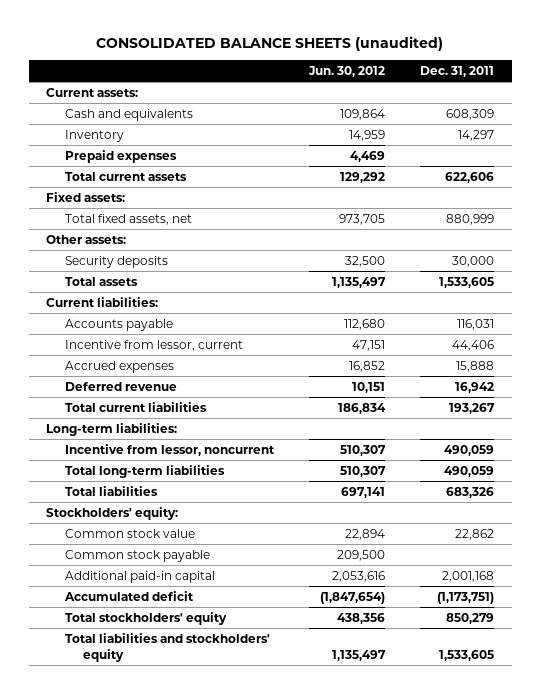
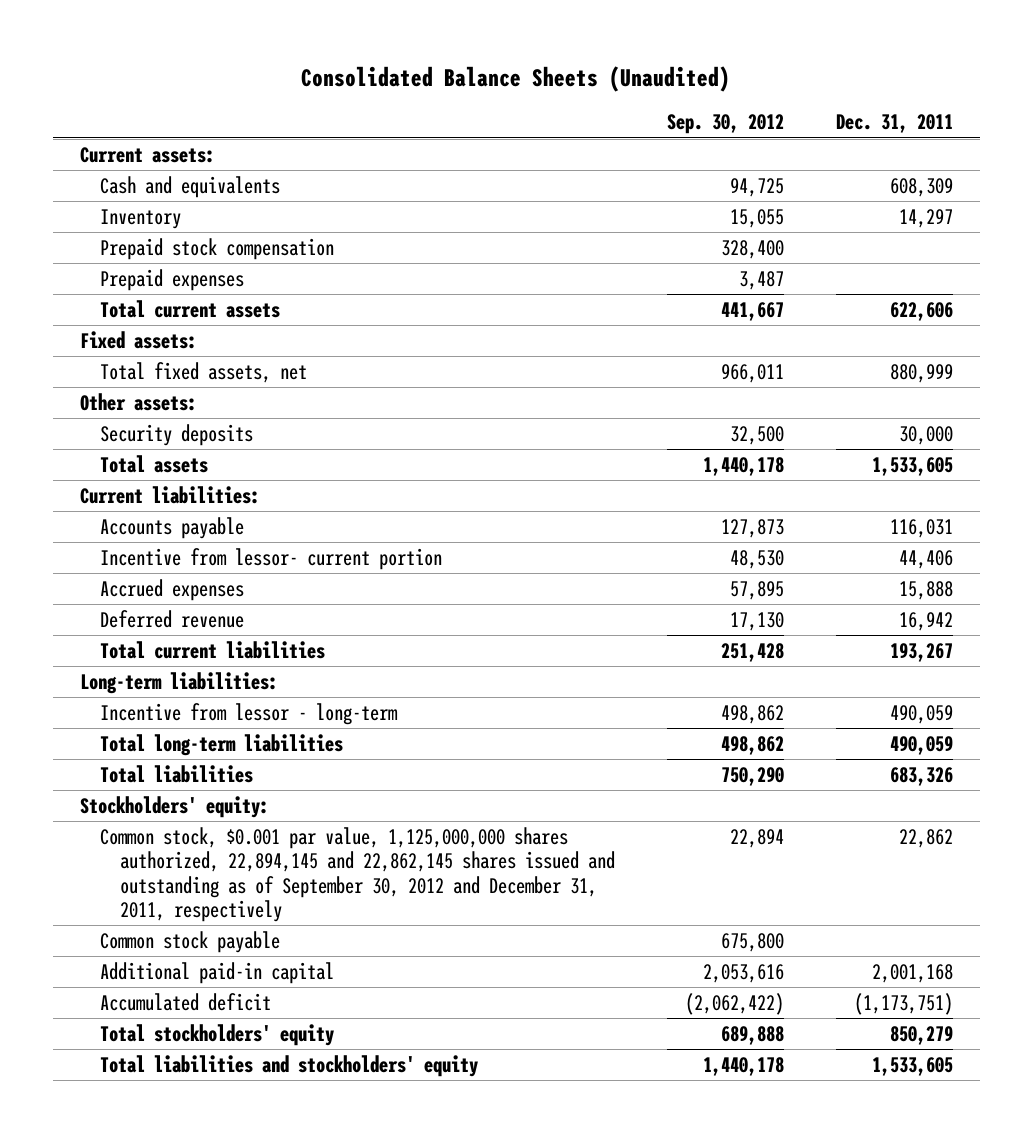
- CONSOLIDATED BALANCE SHEETS (unaudited)
+ Consolidated Balance Sheets (Unaudited)
- | Jun. 30, 2012 | Dec. 31, 2011
+ | Sep. 30, 2012 | Dec. 31, 2011
+ Prepaid stock compensation | 328,400 |
- Incentive from lessor, current | 47,151 | 44,406
+ Incentive from lessor- current portion | 48,530 | 44,406
- Incentive from lessor, noncurrent | 510,307 | 490,059
+ Incentive from lessor - long-term | 498,862 | 490,059
- Common stock value | 22,894 | 22,862
+ Common stock, $0.001 par value, 1,125,000,000 shares authorized, 22,894,145 and 22,862,145 shares issued and outstanding as of September 30, 2012 and December 31, 2011, respectively | 22,894 | 22,862

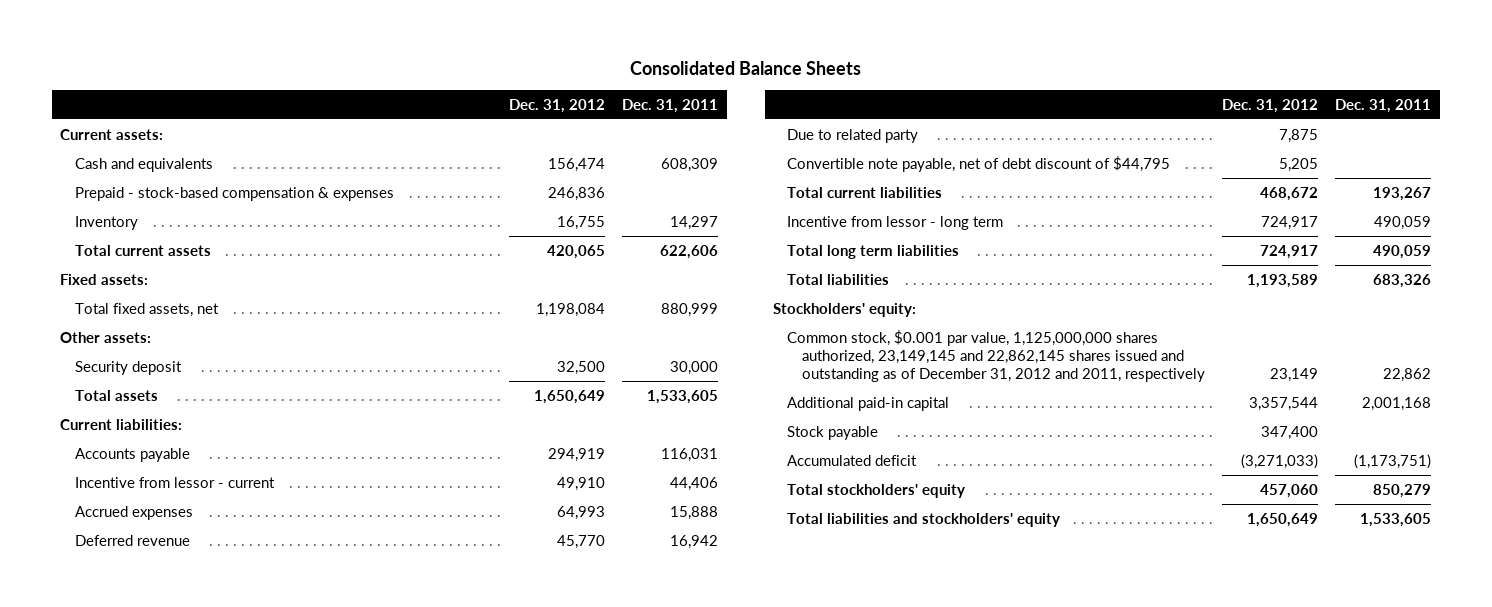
- Consolidated Balance Sheets (Unaudited)
+ Consolidated Balance Sheets
- | Sep. 30, 2012 | Dec. 31, 2011
+ | Dec. 31, 2012 | Dec. 31, 2011
+ Prepaid - stock-based compensation & expenses | 246,836 |
- Prepaid stock compensation | 328,400 |
- Prepaid expenses | 3,487 |
- Security deposits | 32,500 | 30,000
+ Security deposit | 32,500 | 30,000
- Incentive from lessor- current portion | 48,530 | 44,406
+ Incentive from lessor - current | 49,910 | 44,406
+ Due to related party | 7,875 |
+ Convertible note payable, net of debt discount of $44,795 | 5,205 |
- Long-term liabilities:
- Incentive from lessor - long-term | 498,862 | 490,059
- Total long-term liabilities | 498,862 | 490,059
+ Incentive from lessor - long term | 724,917 | 490,059
+ Total long term liabilities | 724,917 | 490,059
- Common stock, $0.001 par value, 1,125,000,000 shares authorized, 22,894,145 and 22,862,145 shares issued and outstanding as of September 30, 2012 and December 31, 2011, respectively | 22,894 | 22,862
- Common stock payable | 675,800 |
+ Common stock, $0.001 par value, 1,125,000,000 shares authorized, 23,149,145 and 22,862,145 shares issued and outstanding as of December 31, 2012 and 2011, respectively | 23,149 | 22,862
+ Stock payable | 347,400 |

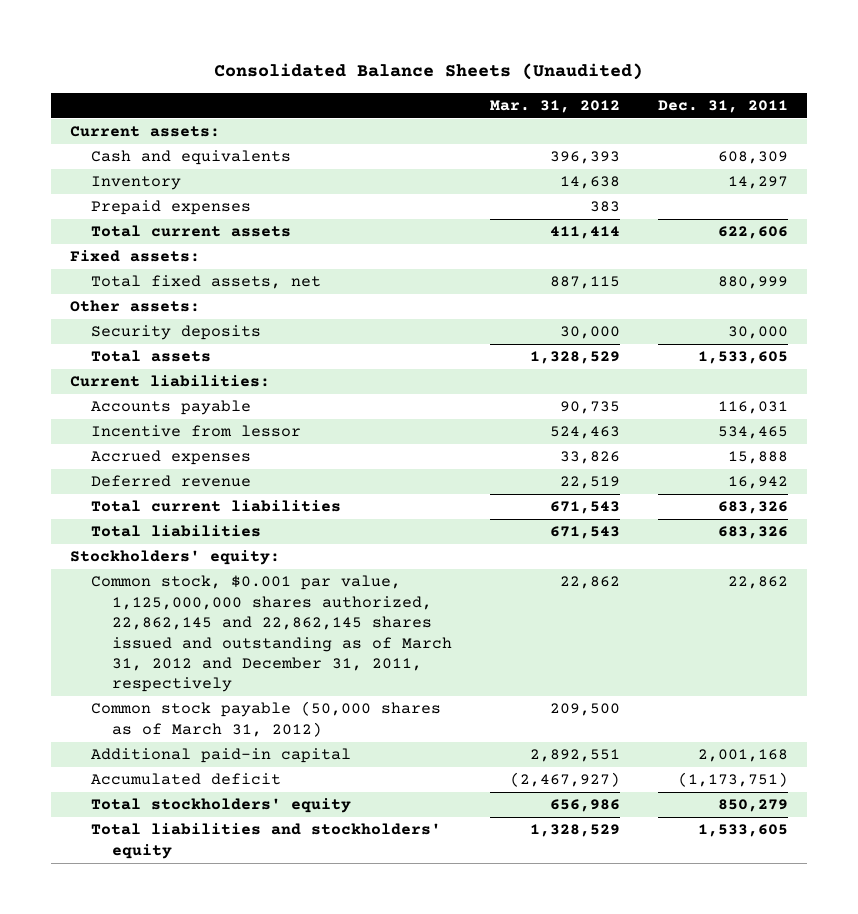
- Consolidated Balance Sheets
+ Consolidated Balance Sheets (Unaudited)
- | Dec. 31, 2012 | Dec. 31, 2011
+ | Mar. 31, 2012 | Dec. 31, 2011
- Prepaid - stock-based compensation & expenses | 246,836 |
+ Prepaid expenses | 383 |
- Security deposit | 32,500 | 30,000
+ Security deposits | 30,000 | 30,000
- Incentive from lessor - current | 49,910 | 44,406
+ Incentive from lessor | 524,463 | 534,465
- Due to related party | 7,875 |
- Convertible note payable, net of debt discount of $44,795 | 5,205 |
- Total current liabilities | 468,672 | 193,267
- Incentive from lessor - long term | 724,917 | 490,059
- Total long term liabilities | 724,917 | 490,059
+ Total current liabilities | 671,543 | 683,326
- Common stock, $0.001 par value, 1,125,000,000 shares authorized, 23,149,145 and 22,862,145 shares issued and outstanding as of December 31, 2012 and 2011, respectively | 23,149 | 22,862
+ Common stock, $0.001 par value, 1,125,000,000 shares authorized, 22,862,145 and 22,862,145 shares issued and outstanding as of March 31, 2012 and December 31, 2011, respectively | 22,862 | 22,862
+ Common stock payable (50,000 shares as of March 31, 2012) | 209,500 |
- Stock payable | 347,400 |

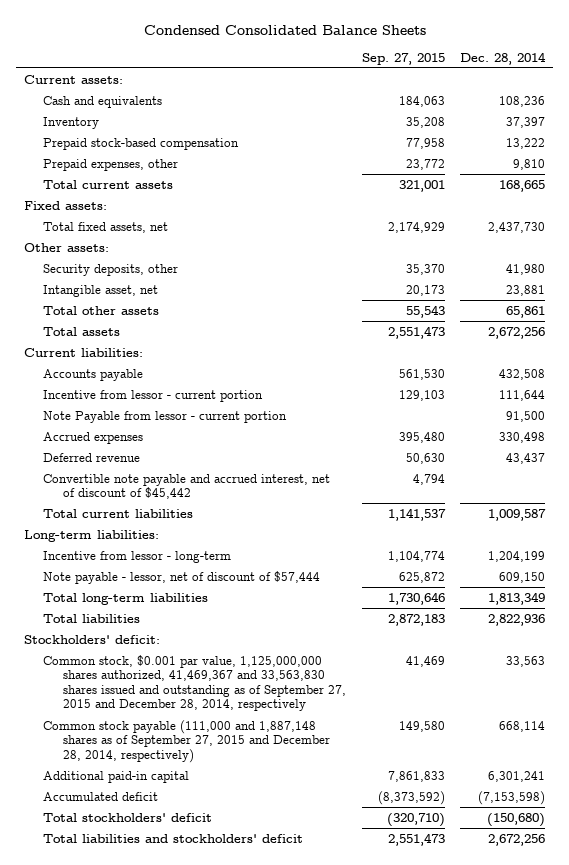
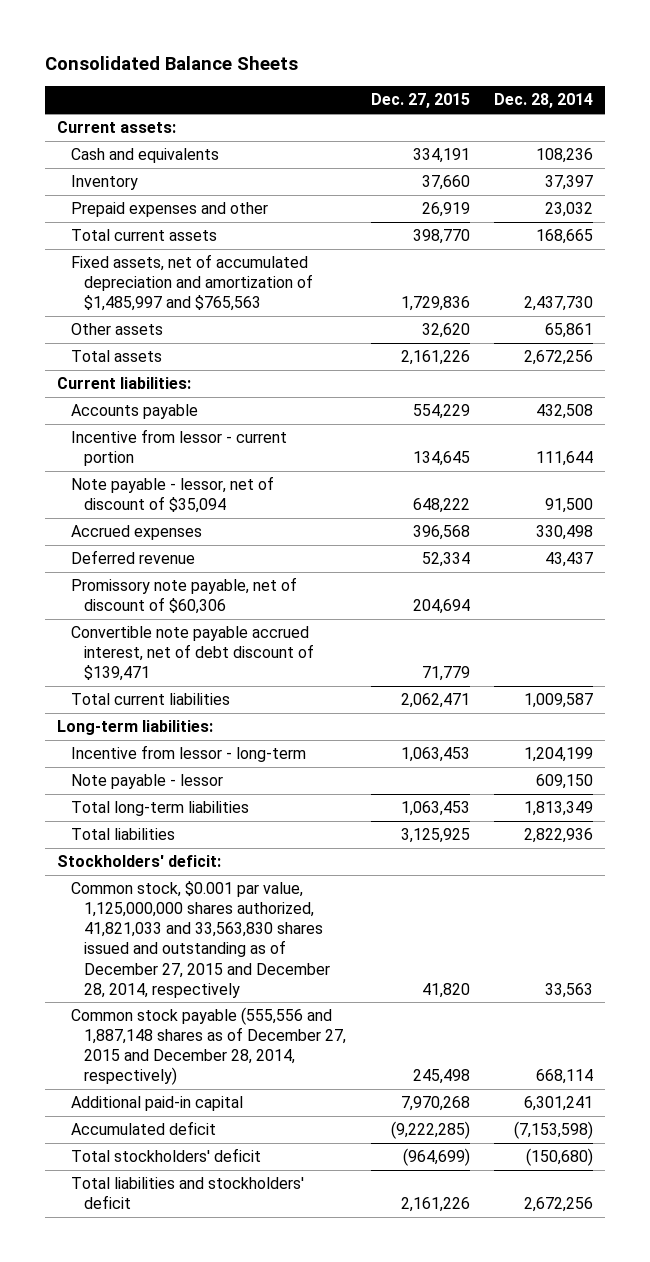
- Condensed Consolidated Balance Sheets
+ Consolidated Balance Sheets
- | Sep. 27, 2015 | Dec. 28, 2014
+ | Dec. 27, 2015 | Dec. 28, 2014
- Prepaid stock-based compensation | 77,958 | 13,222
- Prepaid expenses, other | 23,772 | 9,810
+ Prepaid expenses and other | 26,919 | 23,032
- Fixed assets:
- Total fixed assets, net | 2,174,929 | 2,437,730
- Other assets:
- Security deposits, other | 35,370 | 41,980
- Intangible asset, net | 20,173 | 23,881
- Total other assets | 55,543 | 65,861
+ Fixed assets, net of accumulated depreciation and amortization of $1,485,997 and $765,563 | 1,729,836 | 2,437,730
+ Other assets | 32,620 | 65,861
- Note Payable from lessor - current portion | | 91,500
+ Note payable - lessor, net of discount of $35,094 | 648,222 | 91,500
- Convertible note payable and accrued interest, net of discount of $45,442 | 4,794 |
+ Promissory note payable, net of discount of $60,306 | 204,694 |
+ Convertible note payable accrued interest, net of debt discount of $139,471 | 71,779 |
- Note payable - lessor, net of discount of $57,444 | 625,872 | 609,150
+ Note payable - lessor | | 609,150
- Common stock, $0.001 par value, 1,125,000,000 shares authorized, 41,469,367 and 33,563,830 shares issued and outstanding as of September 27, 2015 and December 28, 2014, respectively | 41,469 | 33,563
- Common stock payable (111,000 and 1,887,148 shares as of September 27, 2015 and December 28, 2014, respectively) | 149,580 | 668,114
+ Common stock, $0.001 par value, 1,125,000,000 shares authorized, 41,821,033 and 33,563,830 shares issued and outstanding as of December 27, 2015 and December 28, 2014, respectively | 41,820 | 33,563
+ Common stock payable (555,556 and 1,887,148 shares as of December 27, 2015 and December 28, 2014, respectively) | 245,498 | 668,114

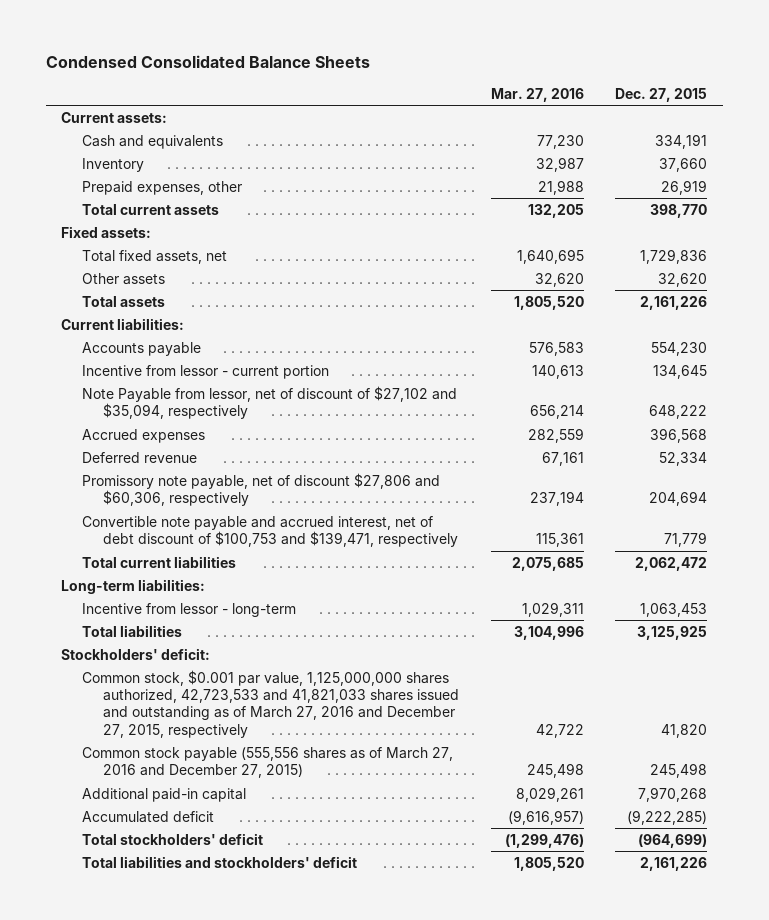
- Consolidated Balance Sheets
+ Condensed Consolidated Balance Sheets
- | Dec. 27, 2015 | Dec. 28, 2014
+ | Mar. 27, 2016 | Dec. 27, 2015
- Prepaid expenses and other | 26,919 | 23,032
+ Prepaid expenses, other | 21,988 | 26,919
- Fixed assets, net of accumulated depreciation and amortization of $1,485,997 and $765,563 | 1,729,836 | 2,437,730
+ Fixed assets:
+ Total fixed assets, net | 1,640,695 | 1,729,836
- Accounts payable | 554,229 | 432,508
+ Accounts payable | 576,583 | 554,230
- Note payable - lessor, net of discount of $35,094 | 648,222 | 91,500
+ Note Payable from lessor, net of discount of $27,102 and $35,094, respectively | 656,214 | 648,222
- Promissory note payable, net of discount of $60,306 | 204,694 |
- Convertible note payable accrued interest, net of debt discount of $139,471 | 71,779 |
- Total current liabilities | 2,062,471 | 1,009,587
+ Promissory note payable, net of discount $27,806 and $60,306, respectively | 237,194 | 204,694
+ Convertible note payable and accrued interest, net of debt discount of $100,753 and $139,471, respectively | 115,361 | 71,779
+ Total current liabilities | 2,075,685 | 2,062,472
- Note payable - lessor | | 609,150
- Total long-term liabilities | 1,063,453 | 1,813,349
- Common stock, $0.001 par value, 1,125,000,000 shares authorized, 41,821,033 and 33,563,830 shares issued and outstanding as of December 27, 2015 and December 28, 2014, respectively | 41,820 | 33,563
- Common stock payable (555,556 and 1,887,148 shares as of December 27, 2015 and December 28, 2014, respectively) | 245,498 | 668,114
+ Common stock, $0.001 par value, 1,125,000,000 shares authorized, 42,723,533 and 41,821,033 shares issued and outstanding as of March 27, 2016 and December 27, 2015, respectively | 42,722 | 41,820
+ Common stock payable (555,556 shares as of March 27, 2016 and December 27, 2015) | 245,498 | 245,498

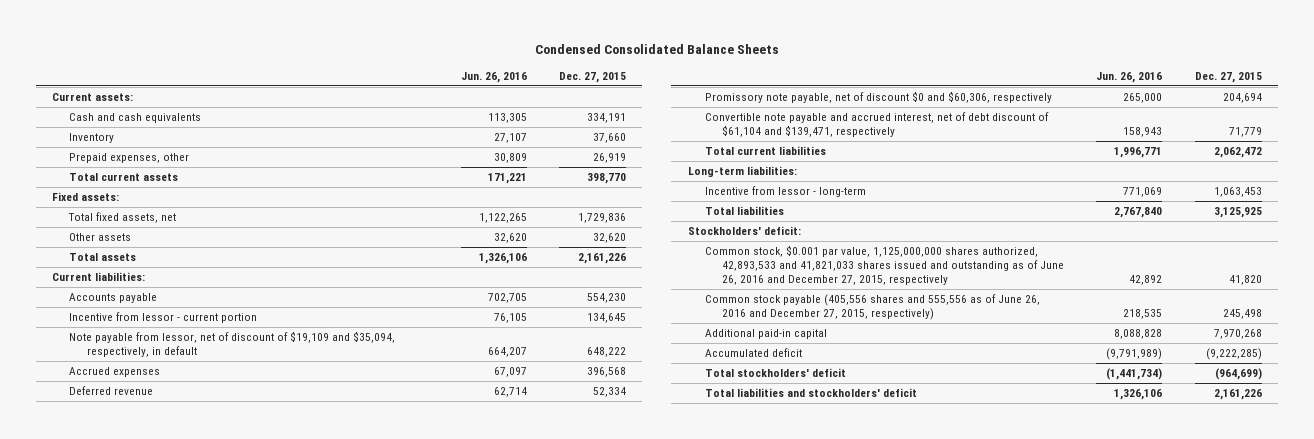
- | Mar. 27, 2016 | Dec. 27, 2015
+ | Jun. 26, 2016 | Dec. 27, 2015
- Cash and equivalents | 77,230 | 334,191
+ Cash and cash equivalents | 113,305 | 334,191
- Note Payable from lessor, net of discount of $27,102 and $35,094, respectively | 656,214 | 648,222
+ Note payable from lessor, net of discount of $19,109 and $35,094, respectively, in default | 664,207 | 648,222
- Promissory note payable, net of discount $27,806 and $60,306, respectively | 237,194 | 204,694
- Convertible note payable and accrued interest, net of debt discount of $100,753 and $139,471, respectively | 115,361 | 71,779
+ Promissory note payable, net of discount $0 and $60,306, respectively | 265,000 | 204,694
+ Convertible note payable and accrued interest, net of debt discount of $61,104 and $139,471, respectively | 158,943 | 71,779
- Common stock, $0.001 par value, 1,125,000,000 shares authorized, 42,723,533 and 41,821,033 shares issued and outstanding as of March 27, 2016 and December 27, 2015, respectively | 42,722 | 41,820
- Common stock payable (555,556 shares as of March 27, 2016 and December 27, 2015) | 245,498 | 245,498
+ Common stock, $0.001 par value, 1,125,000,000 shares authorized, 42,893,533 and 41,821,033 shares issued and outstanding as of June 26, 2016 and December 27, 2015, respectively | 42,892 | 41,820
+ Common stock payable (405,556 shares and 555,556 as of June 26, 2016 and December 27, 2015, respectively) | 218,535 | 245,498

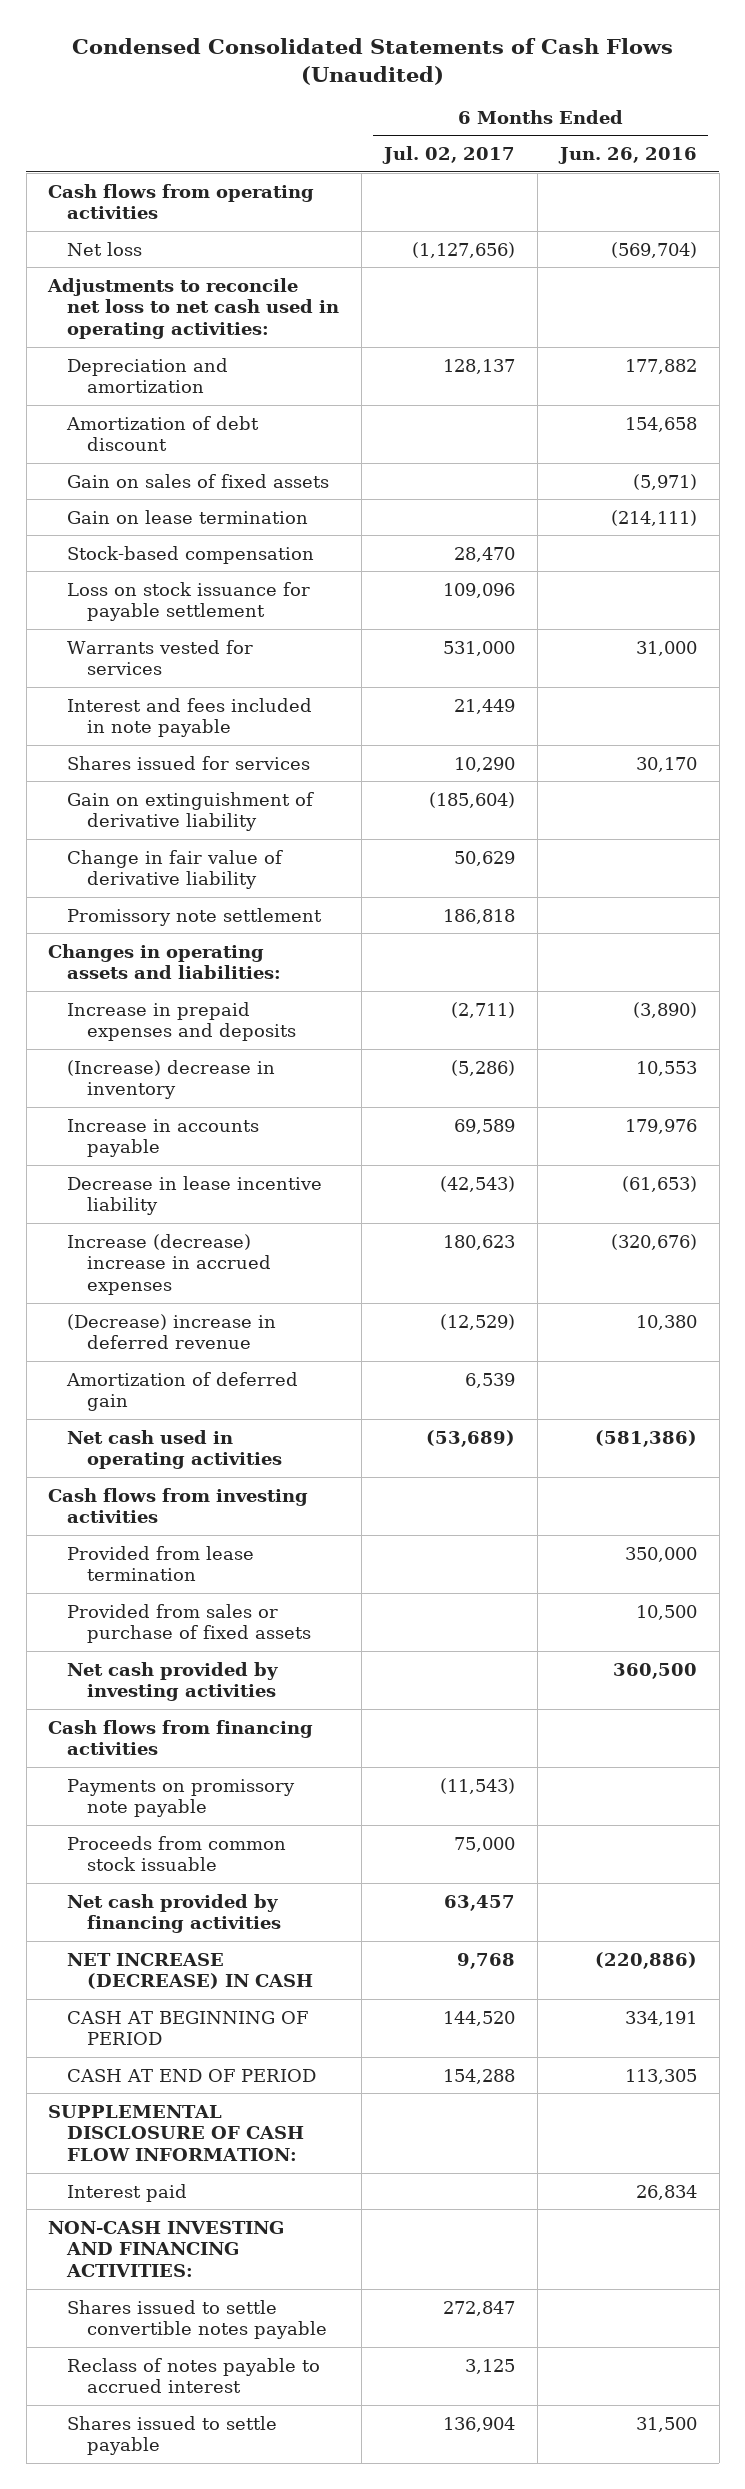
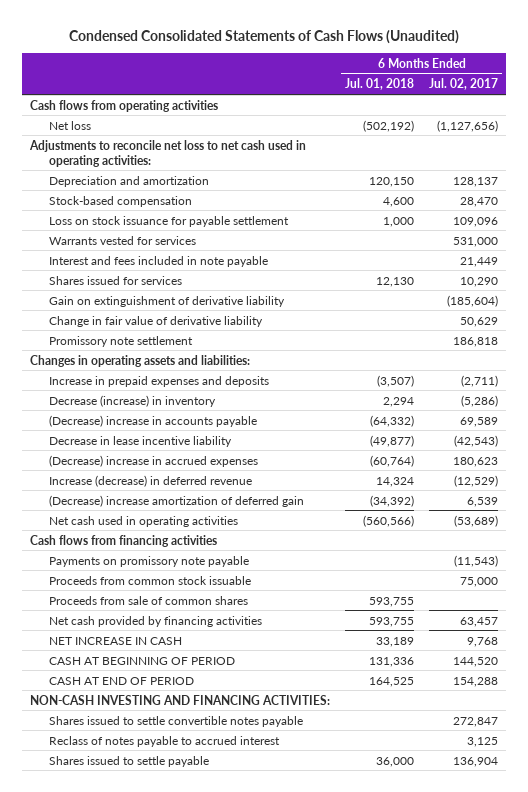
- | 6 Months Ended Jul. 02, 2017 | 6 Months Ended Jun. 26, 2016
+ | 6 Months Ended Jul. 01, 2018 | 6 Months Ended Jul. 02, 2017
- Amortization of debt discount | | 154,658
- Gain on sales of fixed assets | | (5,971)
- Gain on lease termination | | (214,111)
- (Increase) decrease in inventory | (5,286) | 10,553
- Increase in accounts payable | 69,589 | 179,976
+ Decrease (increase) in inventory | 2,294 | (5,286)
+ (Decrease) increase in accounts payable | (64,332) | 69,589
- Increase (decrease) increase in accrued expenses | 180,623 | (320,676)
- (Decrease) increase in deferred revenue | (12,529) | 10,380
- Amortization of deferred gain | 6,539 |
+ (Decrease) increase in accrued expenses | (60,764) | 180,623
+ Increase (decrease) in deferred revenue | 14,324 | (12,529)
+ (Decrease) increase amortization of deferred gain | (34,392) | 6,539
- Cash flows from investing activities
- Provided from lease termination | | 350,000
- Provided from sales or purchase of fixed assets | | 10,500
- Net cash provided by investing activities | | 360,500
+ Proceeds from sale of common shares | 593,755 |
- NET INCREASE (DECREASE) IN CASH | 9,768 | (220,886)
+ NET INCREASE IN CASH | 33,189 | 9,768
- SUPPLEMENTAL DISCLOSURE OF CASH FLOW INFORMATION:
- Interest paid | | 26,834

